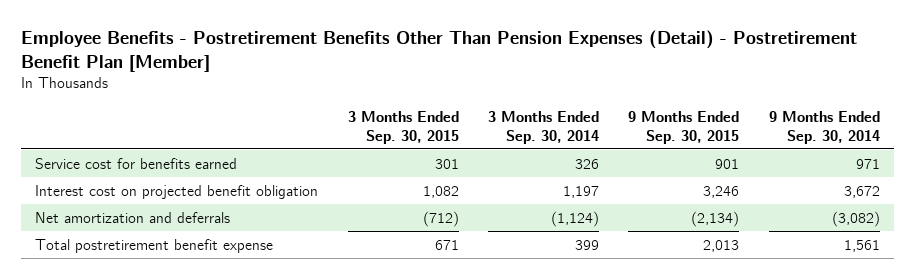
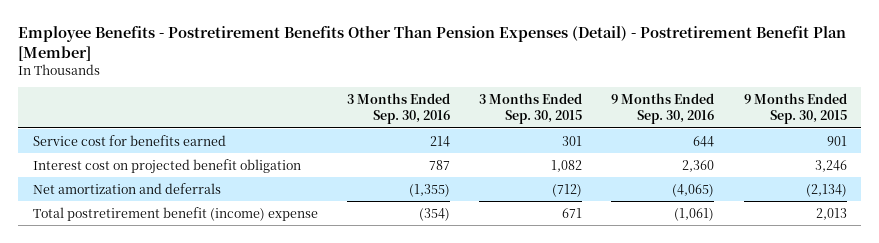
- | 3 Months Ended Sep. 30, 2015 | 3 Months Ended Sep. 30, 2014 | 9 Months Ended Sep. 30, 2015 | 9 Months Ended Sep. 30, 2014
+ | 3 Months Ended Sep. 30, 2016 | 3 Months Ended Sep. 30, 2015 | 9 Months Ended Sep. 30, 2016 | 9 Months Ended Sep. 30, 2015
- Total postretirement benefit expense | 671 | 399 | 2,013 | 1,561
+ Total postretirement benefit (income) expense | (354) | 671 | (1,061) | 2,013

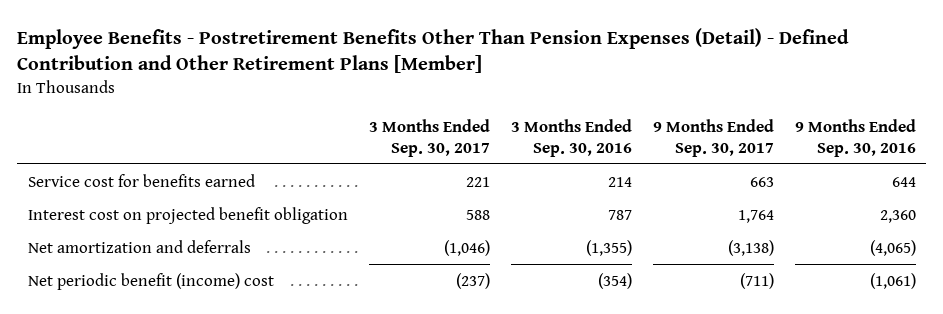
- Employee Benefits - Postretirement Benefits Other Than Pension Expenses (Detail) - Postretirement Benefit Plan [Member]
+ Employee Benefits - Postretirement Benefits Other Than Pension Expenses (Detail) - Defined Contribution and Other Retirement Plans [Member]
- | 3 Months Ended Sep. 30, 2016 | 3 Months Ended Sep. 30, 2015 | 9 Months Ended Sep. 30, 2016 | 9 Months Ended Sep. 30, 2015
+ | 3 Months Ended Sep. 30, 2017 | 3 Months Ended Sep. 30, 2016 | 9 Months Ended Sep. 30, 2017 | 9 Months Ended Sep. 30, 2016
- Total postretirement benefit (income) expense | (354) | 671 | (1,061) | 2,013
+ Net periodic benefit (income) cost | (237) | (354) | (711) | (1,061)

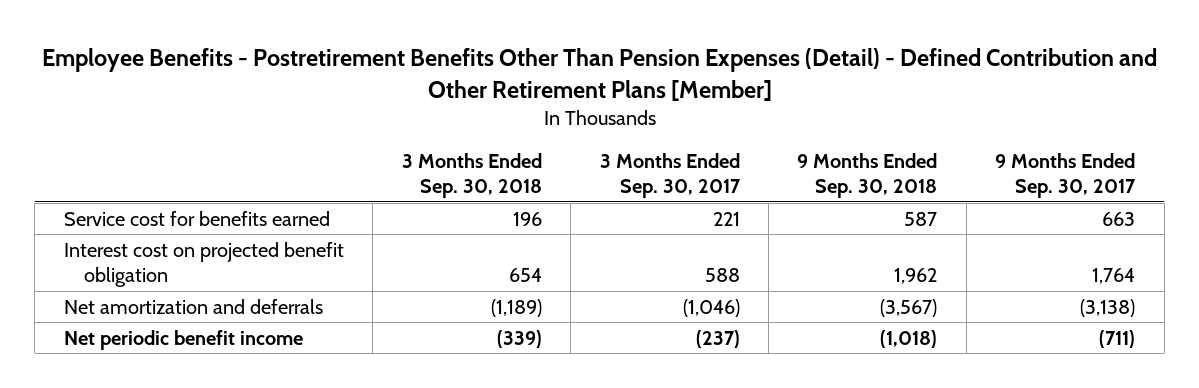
- | 3 Months Ended Sep. 30, 2017 | 3 Months Ended Sep. 30, 2016 | 9 Months Ended Sep. 30, 2017 | 9 Months Ended Sep. 30, 2016
+ | 3 Months Ended Sep. 30, 2018 | 3 Months Ended Sep. 30, 2017 | 9 Months Ended Sep. 30, 2018 | 9 Months Ended Sep. 30, 2017
- Net periodic benefit (income) cost | (237) | (354) | (711) | (1,061)
+ Net periodic benefit income | (339) | (237) | (1,018) | (711)

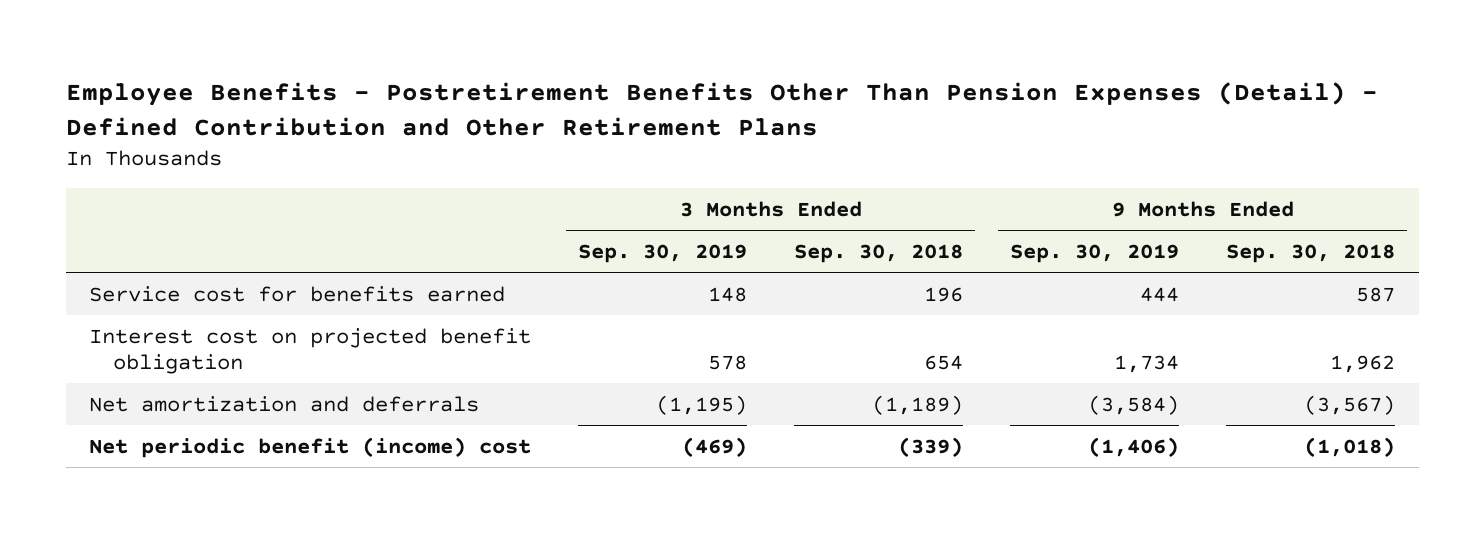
- Employee Benefits - Postretirement Benefits Other Than Pension Expenses (Detail) - Defined Contribution and Other Retirement Plans [Member]
+ Employee Benefits - Postretirement Benefits Other Than Pension Expenses (Detail) - Defined Contribution and Other Retirement Plans
- | 3 Months Ended Sep. 30, 2018 | 3 Months Ended Sep. 30, 2017 | 9 Months Ended Sep. 30, 2018 | 9 Months Ended Sep. 30, 2017
+ | 3 Months Ended Sep. 30, 2019 | 3 Months Ended Sep. 30, 2018 | 9 Months Ended Sep. 30, 2019 | 9 Months Ended Sep. 30, 2018
- Net periodic benefit income | (339) | (237) | (1,018) | (711)
+ Net periodic benefit (income) cost | (469) | (339) | (1,406) | (1,018)

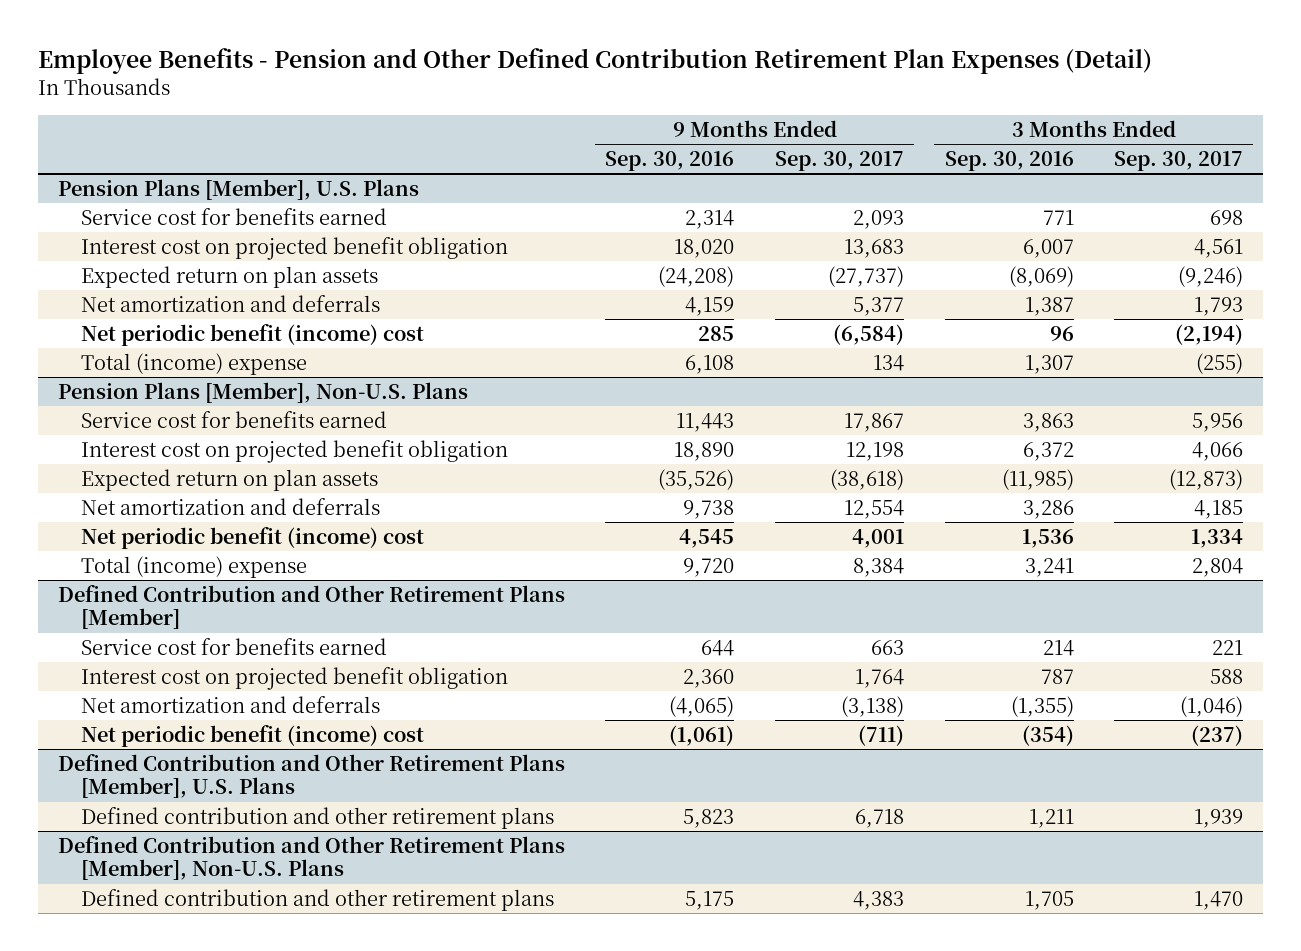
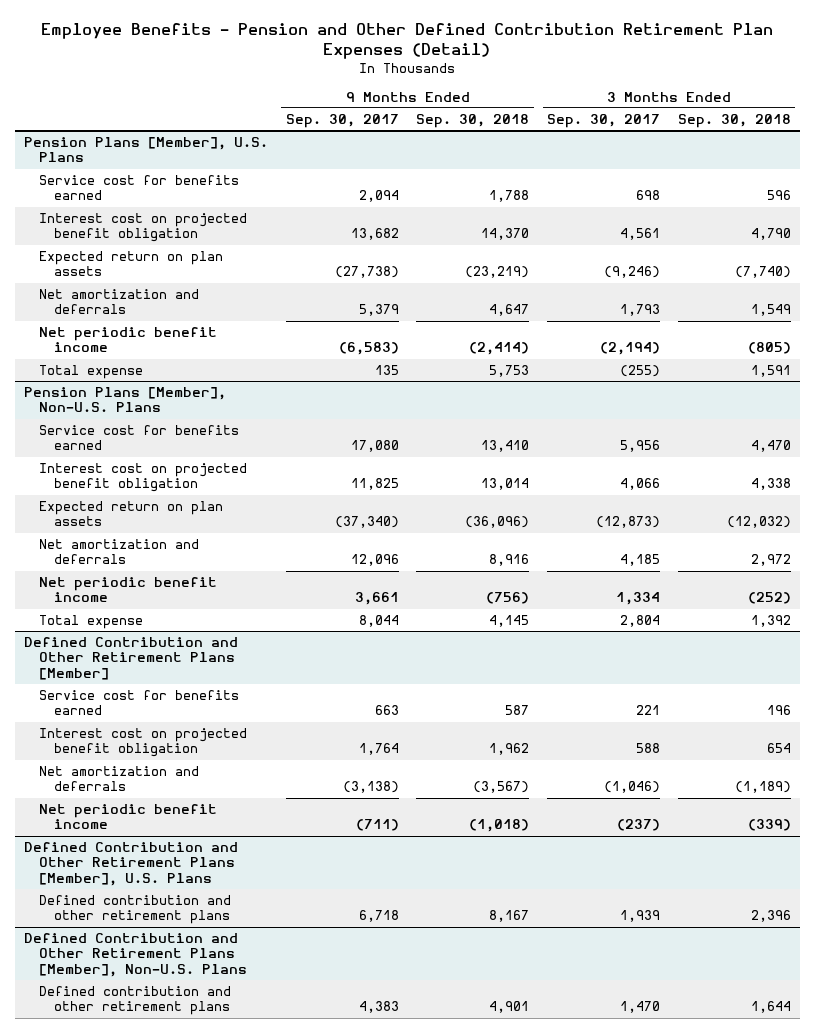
- | 9 Months Ended Sep. 30, 2016 | 9 Months Ended Sep. 30, 2017 | 3 Months Ended Sep. 30, 2016 | 3 Months Ended Sep. 30, 2017
+ | 9 Months Ended Sep. 30, 2017 | 9 Months Ended Sep. 30, 2018 | 3 Months Ended Sep. 30, 2017 | 3 Months Ended Sep. 30, 2018
@ Pension Plans [Member], U.S. Plans
- Service cost for benefits earned | 2,314 | 2,093 | 771 | 698
- Interest cost on projected benefit obligation | 18,020 | 13,683 | 6,007 | 4,561
- Expected return on plan assets | (24,208) | (27,737) | (8,069) | (9,246)
- Net amortization and deferrals | 4,159 | 5,377 | 1,387 | 1,793
- Net periodic benefit (income) cost | 285 | (6,584) | 96 | (2,194)
- Total (income) expense | 6,108 | 134 | 1,307 | (255)
+ Service cost for benefits earned | 2,094 | 1,788 | 698 | 596
+ Interest cost on projected benefit obligation | 13,682 | 14,370 | 4,561 | 4,790
+ Expected return on plan assets | (27,738) | (23,219) | (9,246) | (7,740)
+ Net amortization and deferrals | 5,379 | 4,647 | 1,793 | 1,549
+ Net periodic benefit income | (6,583) | (2,414) | (2,194) | (805)
+ Total expense | 135 | 5,753 | (255) | 1,591
@ Pension Plans [Member], Non-U.S. Plans
- Service cost for benefits earned | 11,443 | 17,867 | 3,863 | 5,956
- Interest cost on projected benefit obligation | 18,890 | 12,198 | 6,372 | 4,066
- Expected return on plan assets | (35,526) | (38,618) | (11,985) | (12,873)
- Net amortization and deferrals | 9,738 | 12,554 | 3,286 | 4,185
- Net periodic benefit (income) cost | 4,545 | 4,001 | 1,536 | 1,334
- Total (income) expense | 9,720 | 8,384 | 3,241 | 2,804
+ Service cost for benefits earned | 17,080 | 13,410 | 5,956 | 4,470
+ Interest cost on projected benefit obligation | 11,825 | 13,014 | 4,066 | 4,338
+ Expected return on plan assets | (37,340) | (36,096) | (12,873) | (12,032)
+ Net amortization and deferrals | 12,096 | 8,916 | 4,185 | 2,972
+ Net periodic benefit income | 3,661 | (756) | 1,334 | (252)
+ Total expense | 8,044 | 4,145 | 2,804 | 1,392
@ Defined Contribution and Other Retirement Plans [Member]
- Net periodic benefit (income) cost | (1,061) | (711) | (354) | (237)
+ Net periodic benefit income | (711) | (1,018) | (237) | (339)

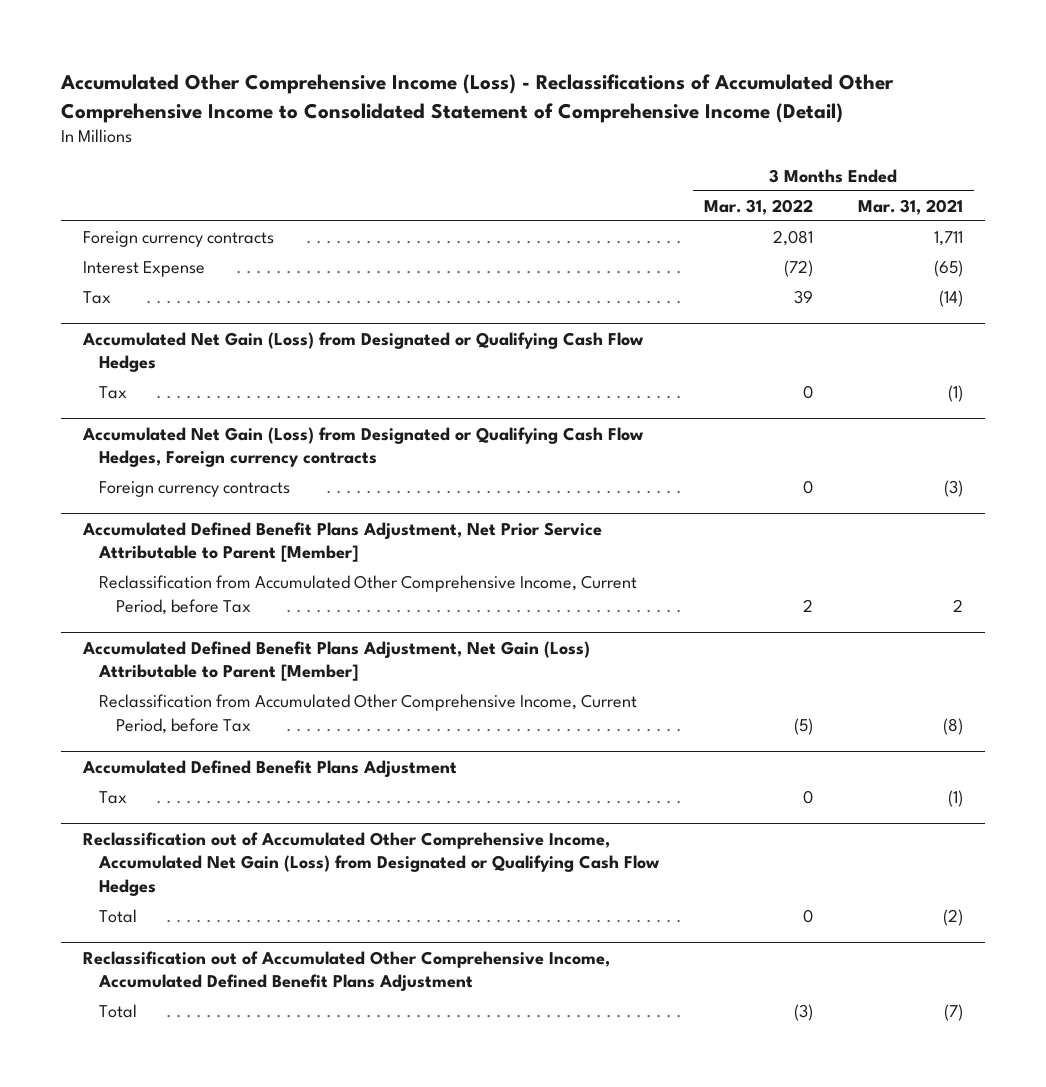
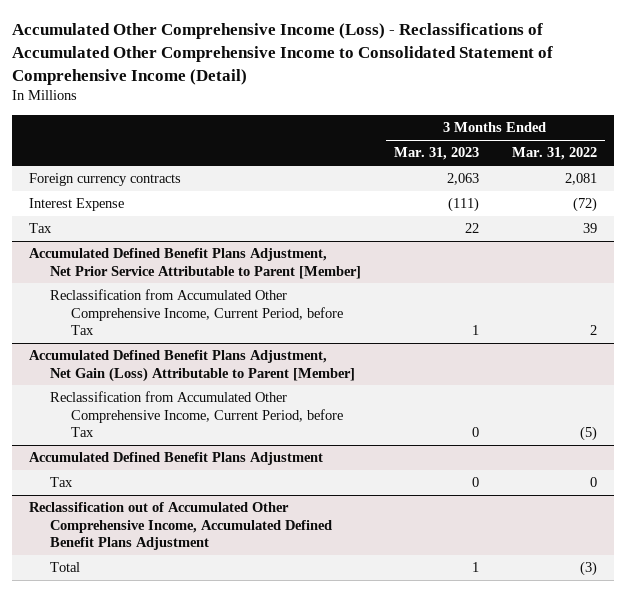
- | 3 Months Ended Mar. 31, 2022 | 3 Months Ended Mar. 31, 2021
+ | 3 Months Ended Mar. 31, 2023 | 3 Months Ended Mar. 31, 2022
- Accumulated Net Gain (Loss) from Designated or Qualifying Cash Flow Hedges
- Tax | 0 | (1)
- Accumulated Net Gain (Loss) from Designated or Qualifying Cash Flow Hedges, Foreign currency contracts
- Foreign currency contracts | 0 | (3)
- Reclassification out of Accumulated Other Comprehensive Income, Accumulated Net Gain (Loss) from Designated or Qualifying Cash Flow Hedges
- Total | 0 | (2)

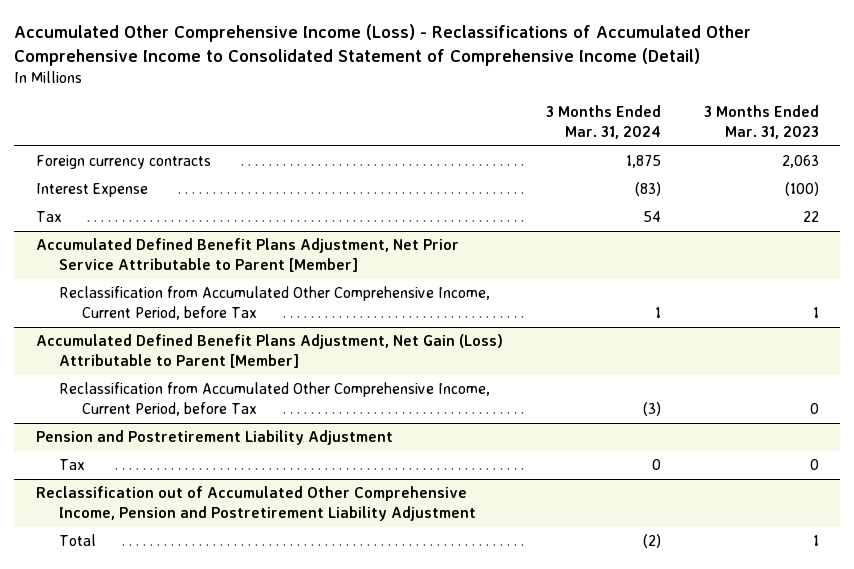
- | 3 Months Ended Mar. 31, 2023 | 3 Months Ended Mar. 31, 2022
+ | 3 Months Ended Mar. 31, 2024 | 3 Months Ended Mar. 31, 2023
- Interest Expense | (111) | (72)
+ Interest Expense | (83) | (100)
- Accumulated Defined Benefit Plans Adjustment
+ Pension and Postretirement Liability Adjustment
- Reclassification out of Accumulated Other Comprehensive Income, Accumulated Defined Benefit Plans Adjustment
+ Reclassification out of Accumulated Other Comprehensive Income, Pension and Postretirement Liability Adjustment

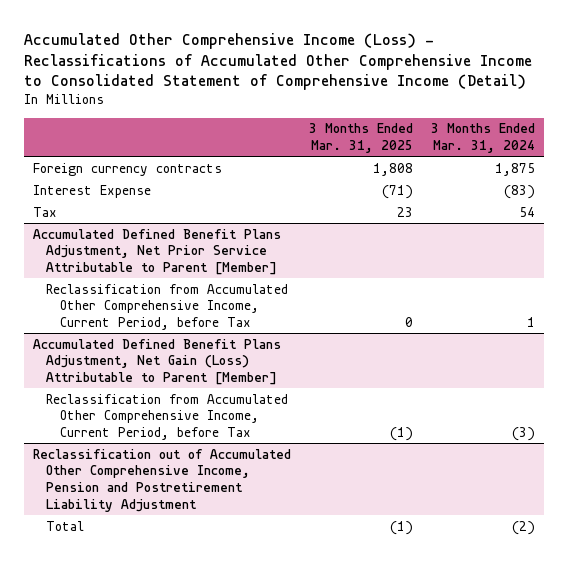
- | 3 Months Ended Mar. 31, 2024 | 3 Months Ended Mar. 31, 2023
+ | 3 Months Ended Mar. 31, 2025 | 3 Months Ended Mar. 31, 2024
- Pension and Postretirement Liability Adjustment
- Tax | 0 | 0

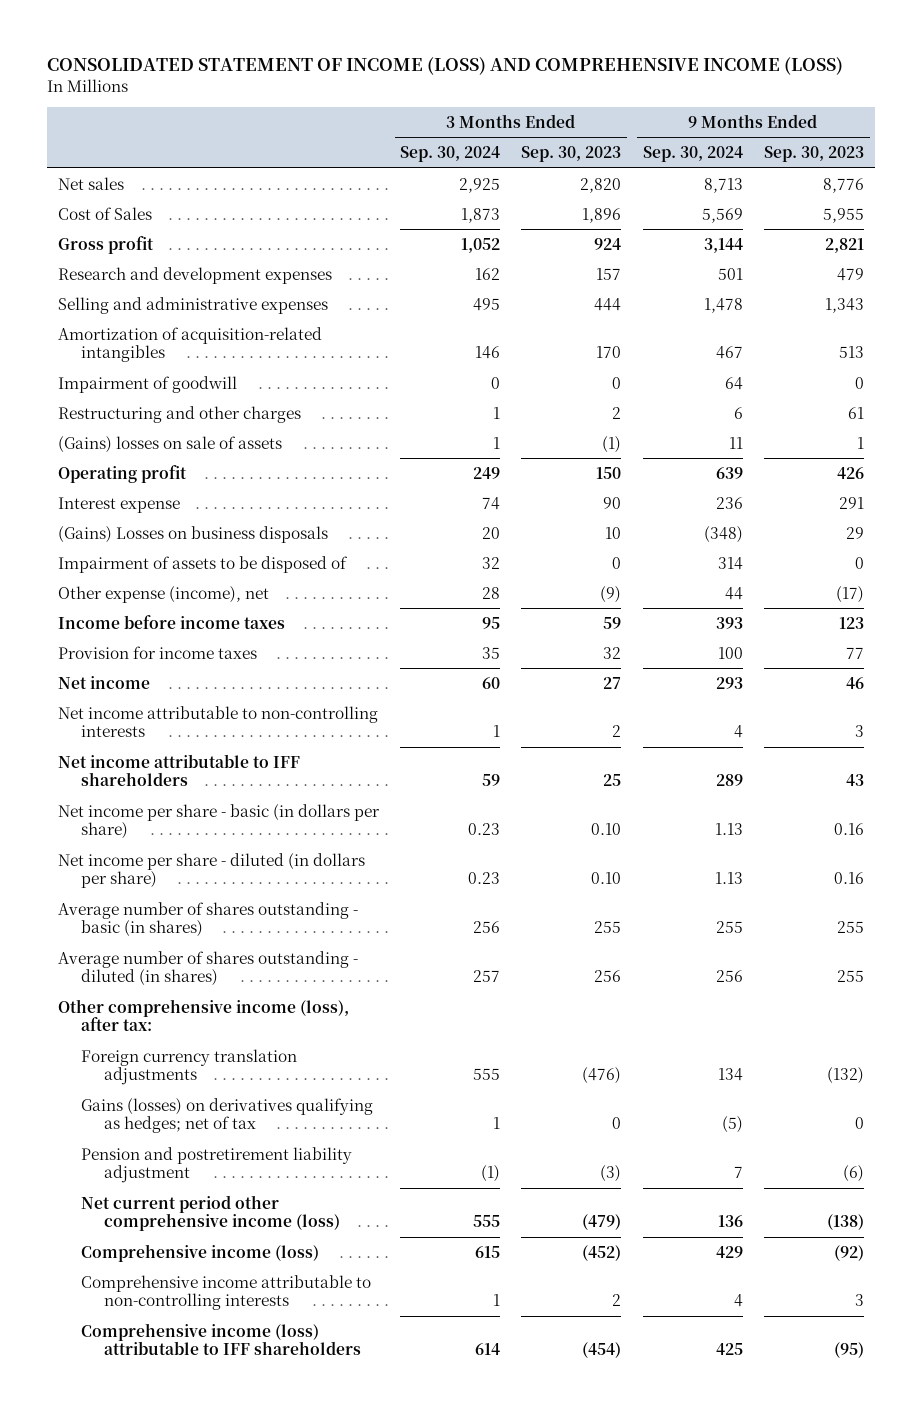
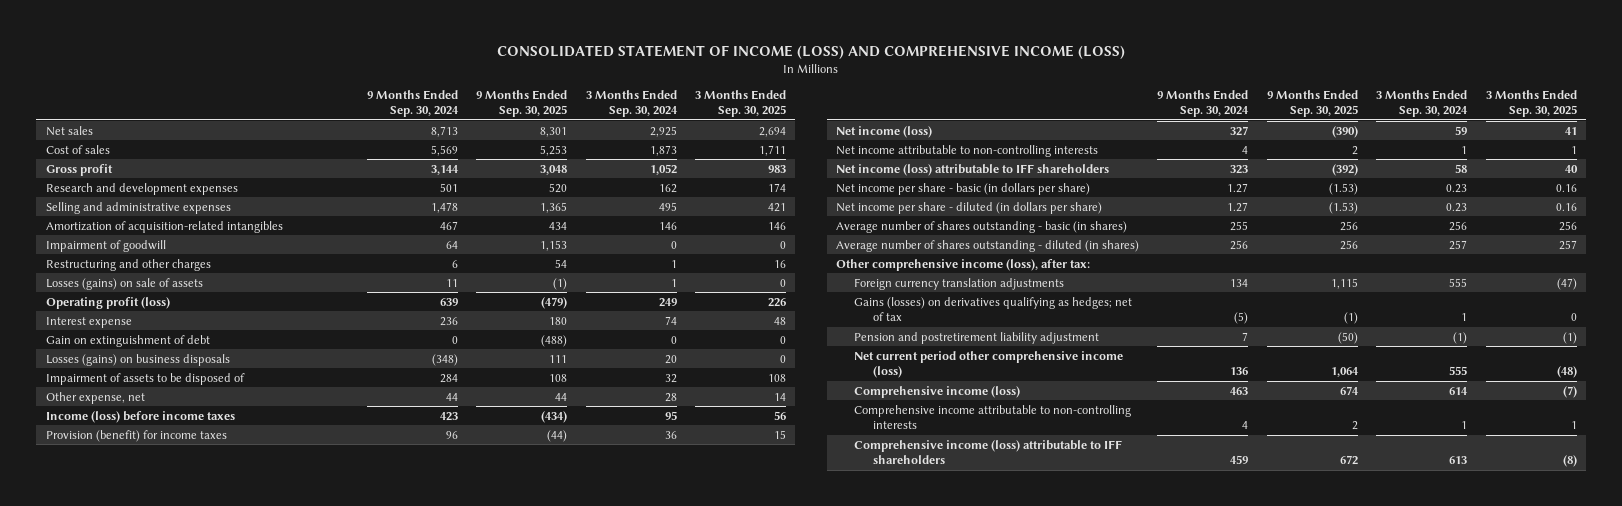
- | 3 Months Ended Sep. 30, 2024 | 3 Months Ended Sep. 30, 2023 | 9 Months Ended Sep. 30, 2024 | 9 Months Ended Sep. 30, 2023
+ | 9 Months Ended Sep. 30, 2024 | 9 Months Ended Sep. 30, 2025 | 3 Months Ended Sep. 30, 2024 | 3 Months Ended Sep. 30, 2025
- Cost of Sales | 1,873 | 1,896 | 5,569 | 5,955
+ Cost of sales | 5,569 | 5,253 | 1,873 | 1,711
- (Gains) losses on sale of assets | 1 | (1) | 11 | 1
- Operating profit | 249 | 150 | 639 | 426
+ Losses (gains) on sale of assets | 11 | (1) | 1 | 0
+ Operating profit (loss) | 639 | (479) | 249 | 226
- (Gains) Losses on business disposals | 20 | 10 | (348) | 29
- Impairment of assets to be disposed of | 32 | 0 | 314 | 0
- Other expense (income), net | 28 | (9) | 44 | (17)
- Income before income taxes | 95 | 59 | 393 | 123
- Provision for income taxes | 35 | 32 | 100 | 77
- Net income | 60 | 27 | 293 | 46
+ Gain on extinguishment of debt | 0 | (488) | 0 | 0
+ Losses (gains) on business disposals | (348) | 111 | 20 | 0
+ Impairment of assets to be disposed of | 284 | 108 | 32 | 108
+ Other expense, net | 44 | 44 | 28 | 14
+ Income (loss) before income taxes | 423 | (434) | 95 | 56
+ Provision (benefit) for income taxes | 96 | (44) | 36 | 15
+ Net income (loss) | 327 | (390) | 59 | 41
- Net income attributable to IFF shareholders | 59 | 25 | 289 | 43
- Net income per share - basic (in dollars per share) | 0.23 | 0.10 | 1.13 | 0.16
- Net income per share - diluted (in dollars per share) | 0.23 | 0.10 | 1.13 | 0.16
+ Net income (loss) attributable to IFF shareholders | 323 | (392) | 58 | 40
+ Net income per share - basic (in dollars per share) | 1.27 | (1.53) | 0.23 | 0.16
+ Net income per share - diluted (in dollars per share) | 1.27 | (1.53) | 0.23 | 0.16
- Comprehensive income (loss) | 615 | (452) | 429 | (92)
+ Comprehensive income (loss) | 463 | 674 | 614 | (7)
- Comprehensive income (loss) attributable to IFF shareholders | 614 | (454) | 425 | (95)
+ Comprehensive income (loss) attributable to IFF shareholders | 459 | 672 | 613 | (8)

